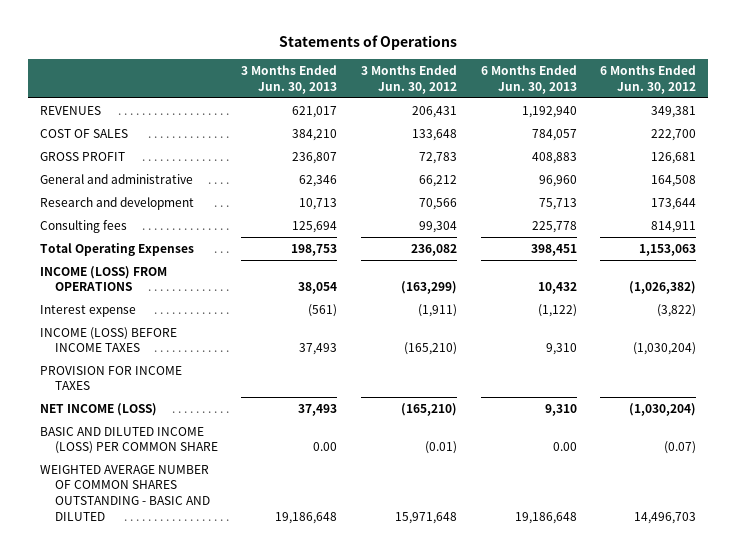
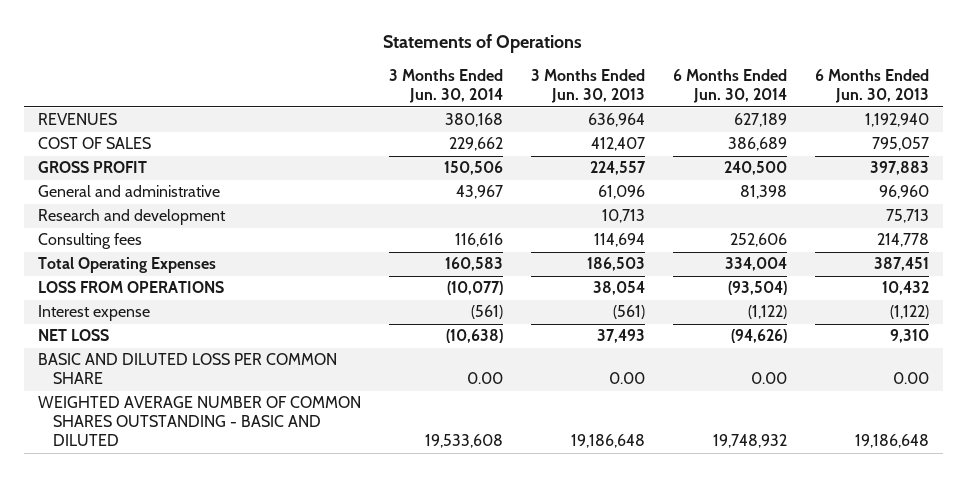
- | 3 Months Ended Jun. 30, 2013 | 3 Months Ended Jun. 30, 2012 | 6 Months Ended Jun. 30, 2013 | 6 Months Ended Jun. 30, 2012
+ | 3 Months Ended Jun. 30, 2014 | 3 Months Ended Jun. 30, 2013 | 6 Months Ended Jun. 30, 2014 | 6 Months Ended Jun. 30, 2013
- REVENUES | 621,017 | 206,431 | 1,192,940 | 349,381
- COST OF SALES | 384,210 | 133,648 | 784,057 | 222,700
- GROSS PROFIT | 236,807 | 72,783 | 408,883 | 126,681
- General and administrative | 62,346 | 66,212 | 96,960 | 164,508
+ REVENUES | 380,168 | 636,964 | 627,189 | 1,192,940
+ COST OF SALES | 229,662 | 412,407 | 386,689 | 795,057
+ GROSS PROFIT | 150,506 | 224,557 | 240,500 | 397,883
+ General and administrative | 43,967 | 61,096 | 81,398 | 96,960
- Consulting fees | 125,694 | 99,304 | 225,778 | 814,911
- Total Operating Expenses | 198,753 | 236,082 | 398,451 | 1,153,063
- INCOME (LOSS) FROM OPERATIONS | 38,054 | (163,299) | 10,432 | (1,026,382)
+ Consulting fees | 116,616 | 114,694 | 252,606 | 214,778
+ Total Operating Expenses | 160,583 | 186,503 | 334,004 | 387,451
+ LOSS FROM OPERATIONS | (10,077) | 38,054 | (93,504) | 10,432
- INCOME (LOSS) BEFORE INCOME TAXES | 37,493 | (165,210) | 9,310 | (1,030,204)
- PROVISION FOR INCOME TAXES
- NET INCOME (LOSS) | 37,493 | (165,210) | 9,310 | (1,030,204)
- BASIC AND DILUTED INCOME (LOSS) PER COMMON SHARE | 0.00 | (0.01) | 0.00 | (0.07)
+ NET LOSS | (10,638) | 37,493 | (94,626) | 9,310
+ BASIC AND DILUTED LOSS PER COMMON SHARE | 0.00 | 0.00 | 0.00 | 0.00

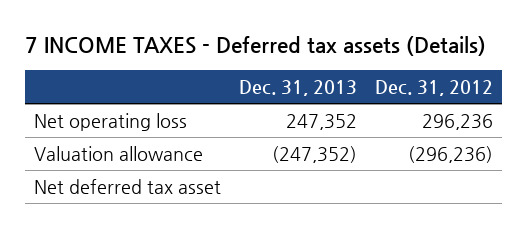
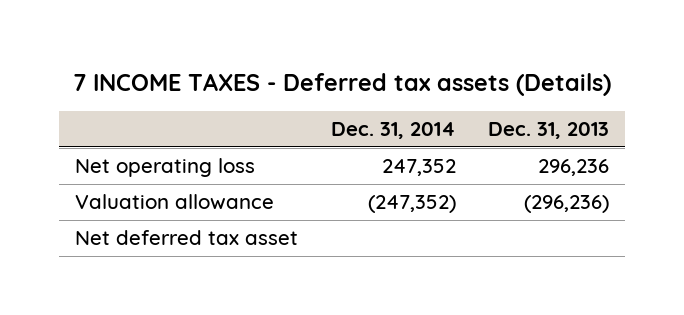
- | Dec. 31, 2013 | Dec. 31, 2012
+ | Dec. 31, 2014 | Dec. 31, 2013
- Net operating loss | 247,352 | 296,236
- Valuation allowance | (247,352) | (296,236)
+ Net operating loss | 247,352 | 296,236
+ Valuation allowance | (247,352) | (296,236)

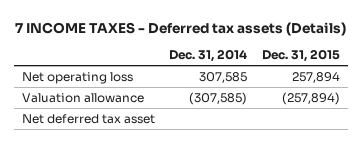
- | Dec. 31, 2014 | Dec. 31, 2013
+ | Dec. 31, 2014 | Dec. 31, 2015
- Net operating loss | 247,352 | 296,236
- Valuation allowance | (247,352) | (296,236)
+ Net operating loss | 307,585 | 257,894
+ Valuation allowance | (307,585) | (257,894)

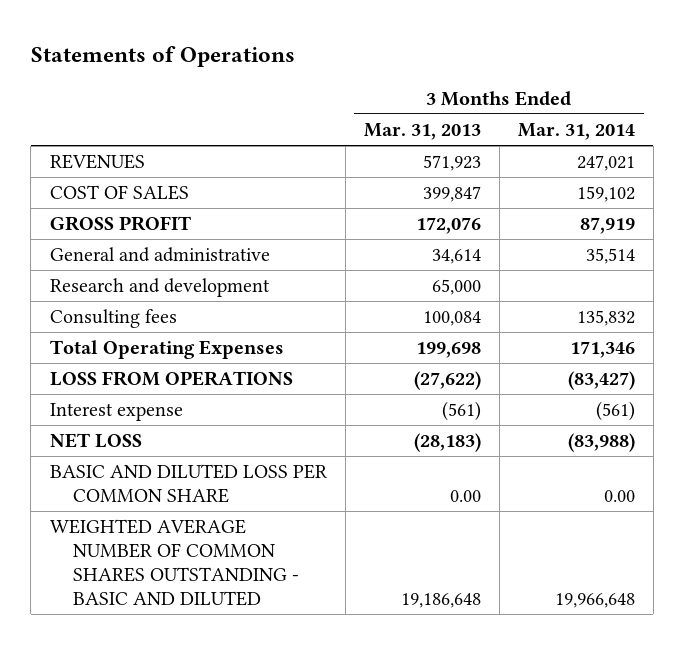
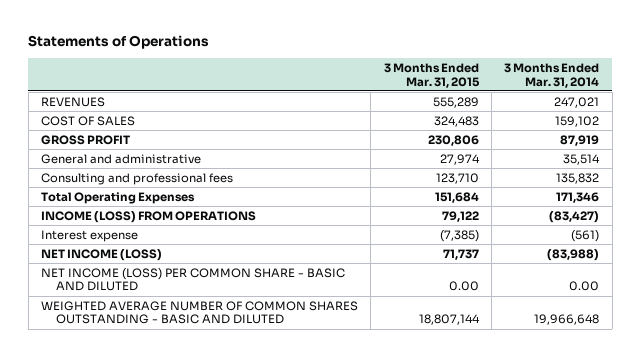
- | 3 Months Ended Mar. 31, 2013 | 3 Months Ended Mar. 31, 2014
+ | 3 Months Ended Mar. 31, 2015 | 3 Months Ended Mar. 31, 2014
- Research and development | 65,000 |
- Consulting fees | 100,084 | 135,832
+ Consulting and professional fees | 123,710 | 135,832
- LOSS FROM OPERATIONS | (27,622) | (83,427)
+ INCOME (LOSS) FROM OPERATIONS | 79,122 | (83,427)
- NET LOSS | (28,183) | (83,988)
- BASIC AND DILUTED LOSS PER COMMON SHARE | 0.00 | 0.00
+ NET INCOME (LOSS) | 71,737 | (83,988)
+ NET INCOME (LOSS) PER COMMON SHARE - BASIC AND DILUTED | 0.00 | 0.00

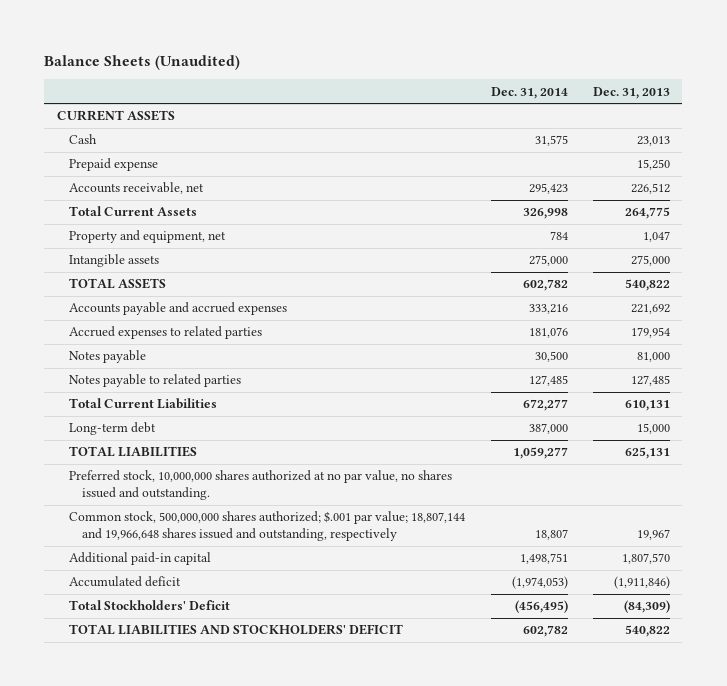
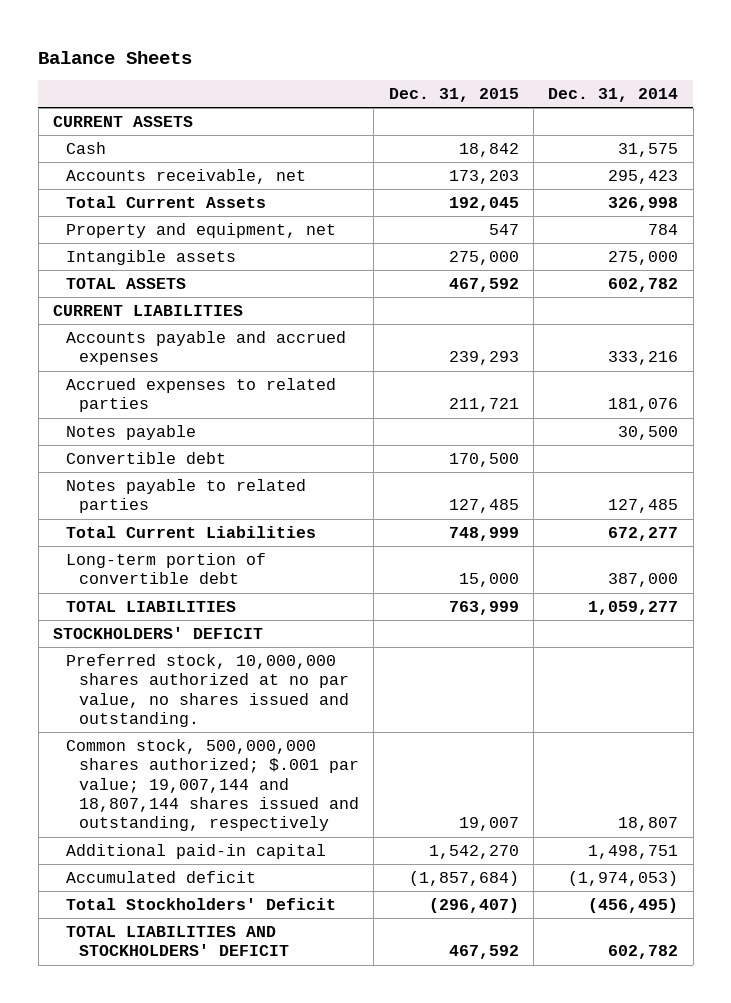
- Balance Sheets (Unaudited)
+ Balance Sheets
- | Dec. 31, 2014 | Dec. 31, 2013
+ | Dec. 31, 2015 | Dec. 31, 2014
- Prepaid expense | | 15,250
+ CURRENT LIABILITIES
+ Convertible debt | 170,500 |
- Long-term debt | 387,000 | 15,000
+ Long-term portion of convertible debt | 15,000 | 387,000
+ STOCKHOLDERS' DEFICIT
- Common stock, 500,000,000 shares authorized; $.001 par value; 18,807,144 and 19,966,648 shares issued and outstanding, respectively | 18,807 | 19,967
+ Common stock, 500,000,000 shares authorized; $.001 par value; 19,007,144 and 18,807,144 shares issued and outstanding, respectively | 19,007 | 18,807

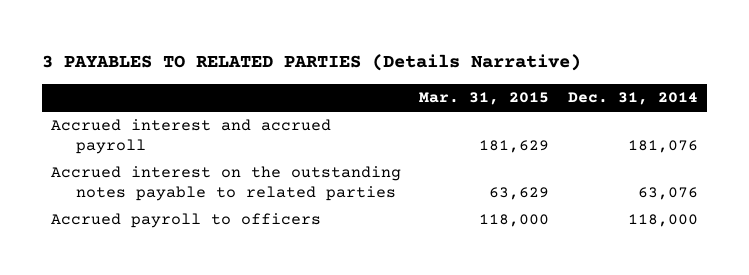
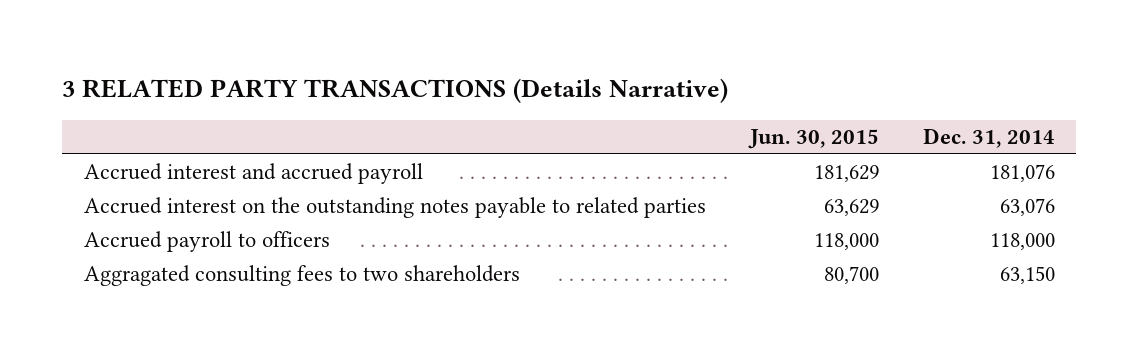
- 3 PAYABLES TO RELATED PARTIES (Details Narrative)
+ 3 RELATED PARTY TRANSACTIONS (Details Narrative)
- | Mar. 31, 2015 | Dec. 31, 2014
+ | Jun. 30, 2015 | Dec. 31, 2014
+ Aggragated consulting fees to two shareholders | 80,700 | 63,150

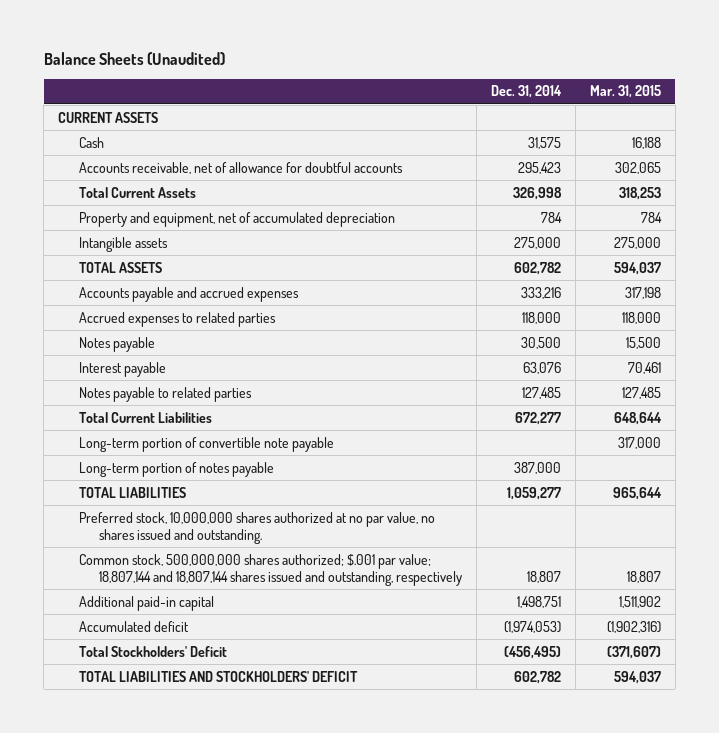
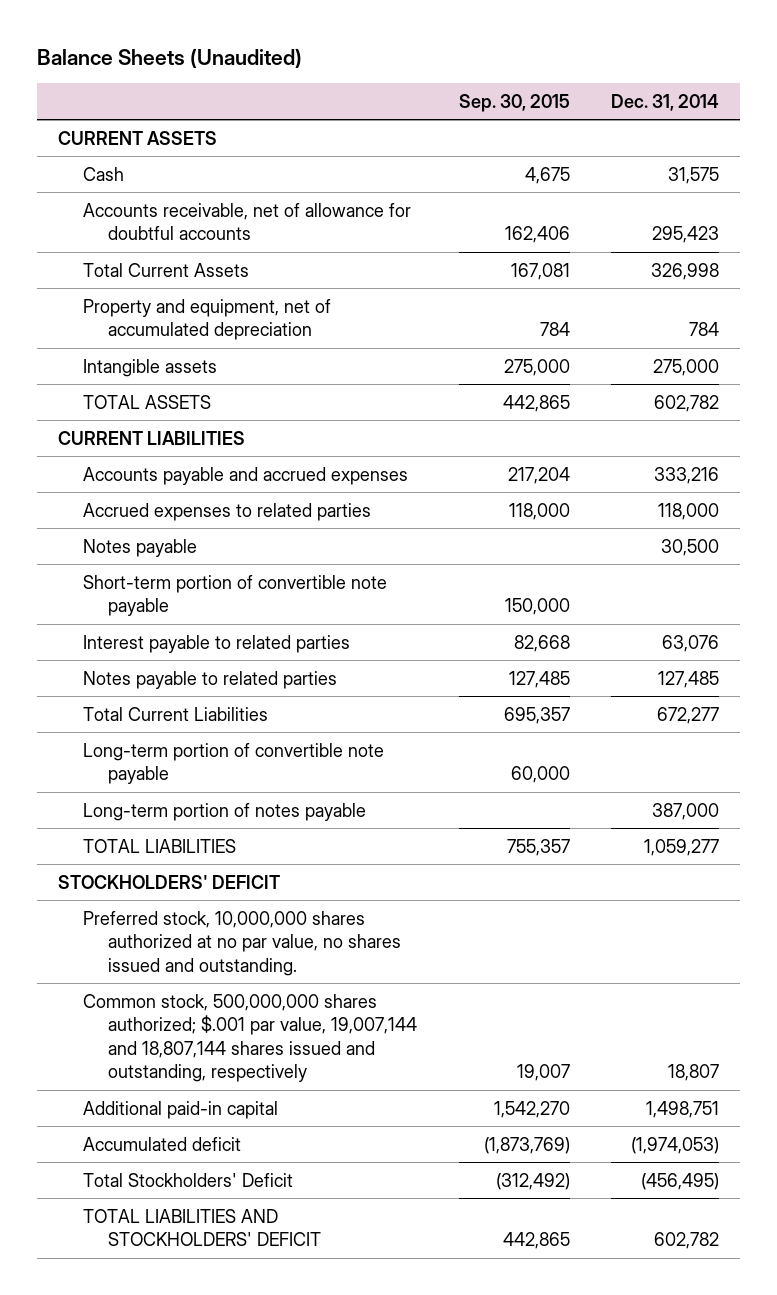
- | Dec. 31, 2014 | Mar. 31, 2015
+ | Sep. 30, 2015 | Dec. 31, 2014
+ CURRENT LIABILITIES
- Interest payable | 63,076 | 70,461
+ Short-term portion of convertible note payable | 150,000 |
+ Interest payable to related parties | 82,668 | 63,076
+ STOCKHOLDERS' DEFICIT
- Common stock, 500,000,000 shares authorized; $.001 par value; 18,807,144 and 18,807,144 shares issued and outstanding, respectively | 18,807 | 18,807
+ Common stock, 500,000,000 shares authorized; $.001 par value, 19,007,144 and 18,807,144 shares issued and outstanding, respectively | 19,007 | 18,807

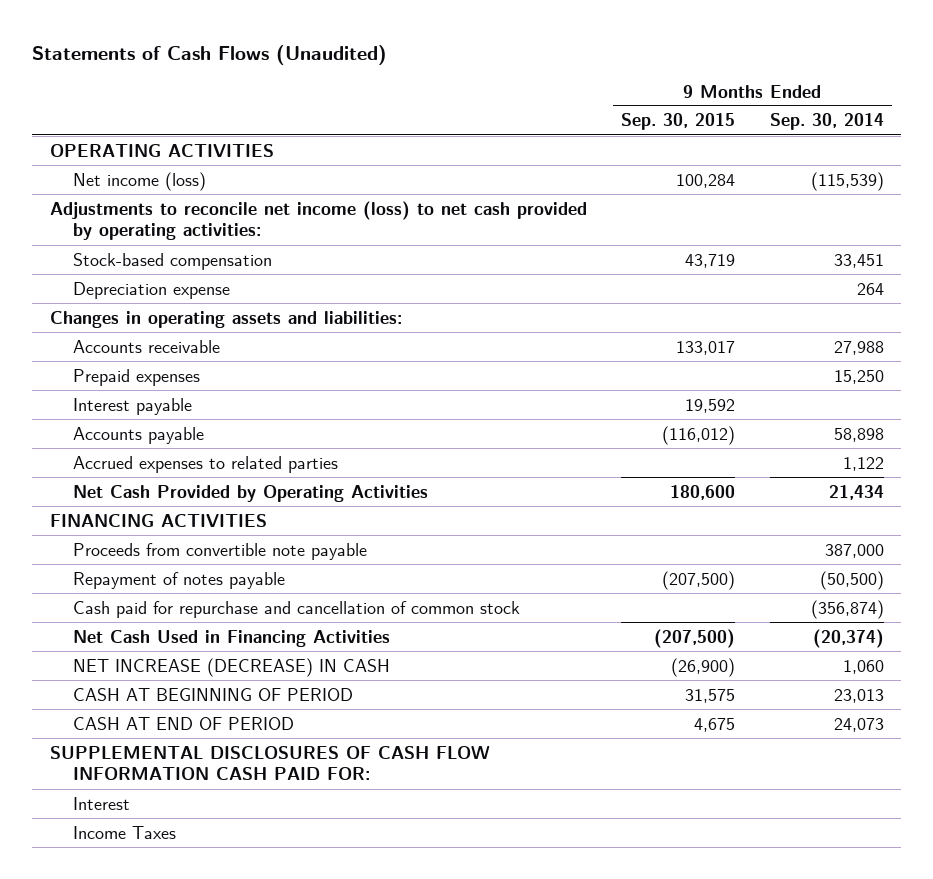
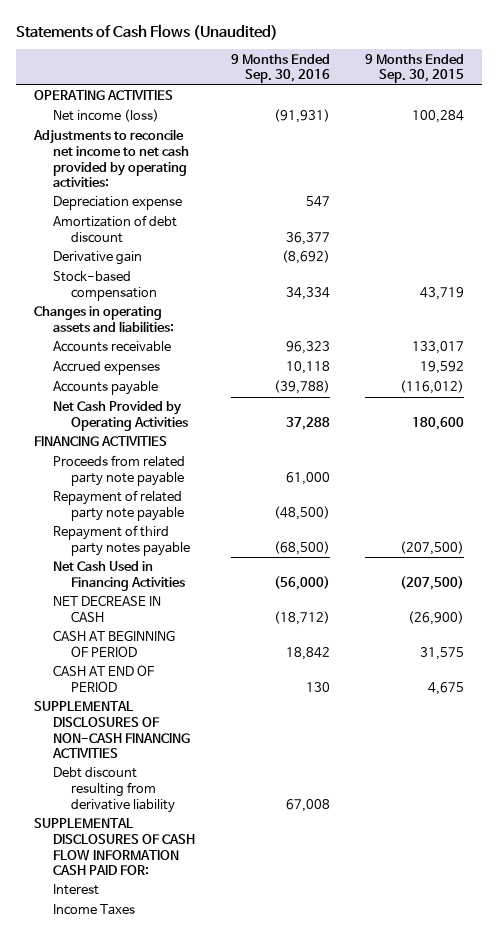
- | 9 Months Ended Sep. 30, 2015 | 9 Months Ended Sep. 30, 2014
+ | 9 Months Ended Sep. 30, 2016 | 9 Months Ended Sep. 30, 2015
- Adjustments to reconcile net income (loss) to net cash provided by operating activities:
+ Adjustments to reconcile net income to net cash provided by operating activities:
+ Amortization of debt discount | 36,377 |
+ Derivative gain | (8,692) |
moved down: Stock-based compensation | 34,334 | 43,719
- Prepaid expenses | | 15,250
- Interest payable | 19,592 |
+ Accrued expenses | 10,118 | 19,592
- Accrued expenses to related parties | | 1,122
- Proceeds from convertible note payable | | 387,000
- Repayment of notes payable | (207,500) | (50,500)
- Cash paid for repurchase and cancellation of common stock | | (356,874)
+ Proceeds from related party note payable | 61,000 |
+ Repayment of related party note payable | (48,500) |
+ Repayment of third party notes payable | (68,500) | (207,500)
- NET INCREASE (DECREASE) IN CASH | (26,900) | 1,060
+ NET DECREASE IN CASH | (18,712) | (26,900)
+ SUPPLEMENTAL DISCLOSURES OF NON-CASH FINANCING ACTIVITIES
+ Debt discount resulting from derivative liability | 67,008 |

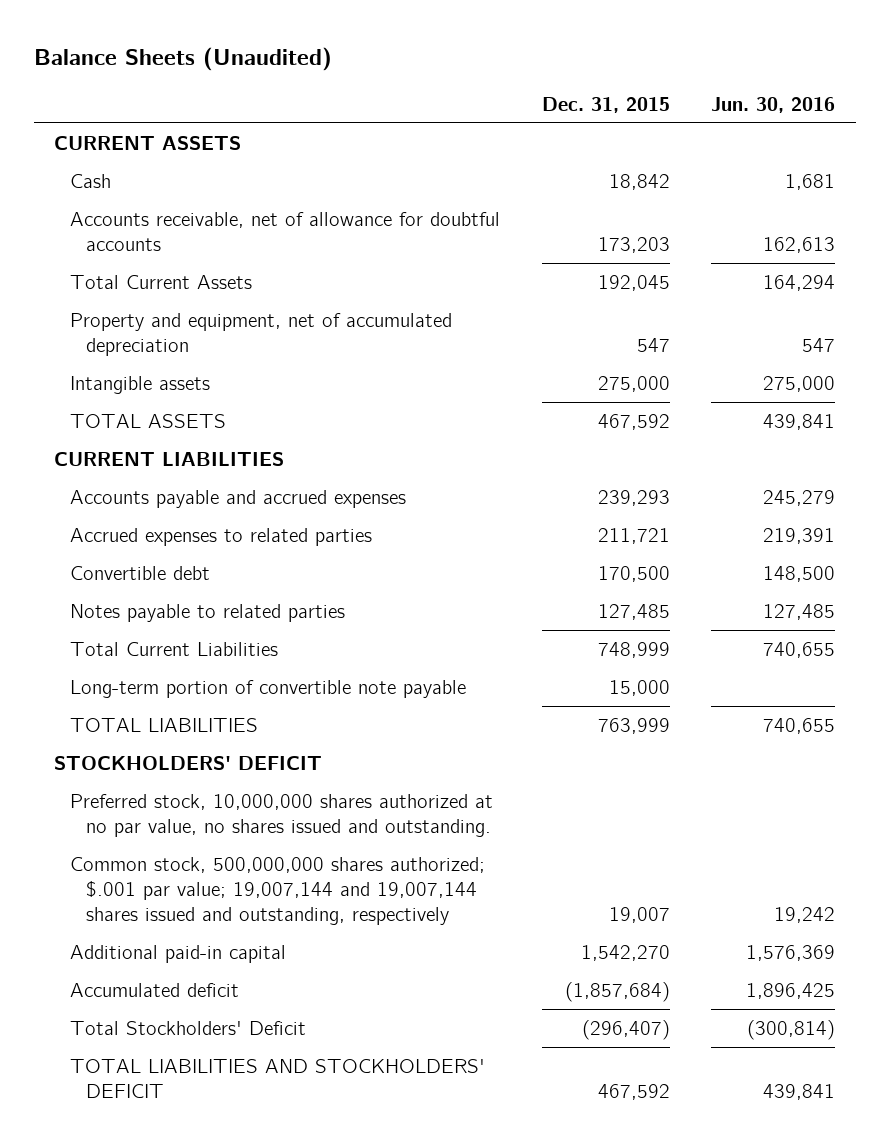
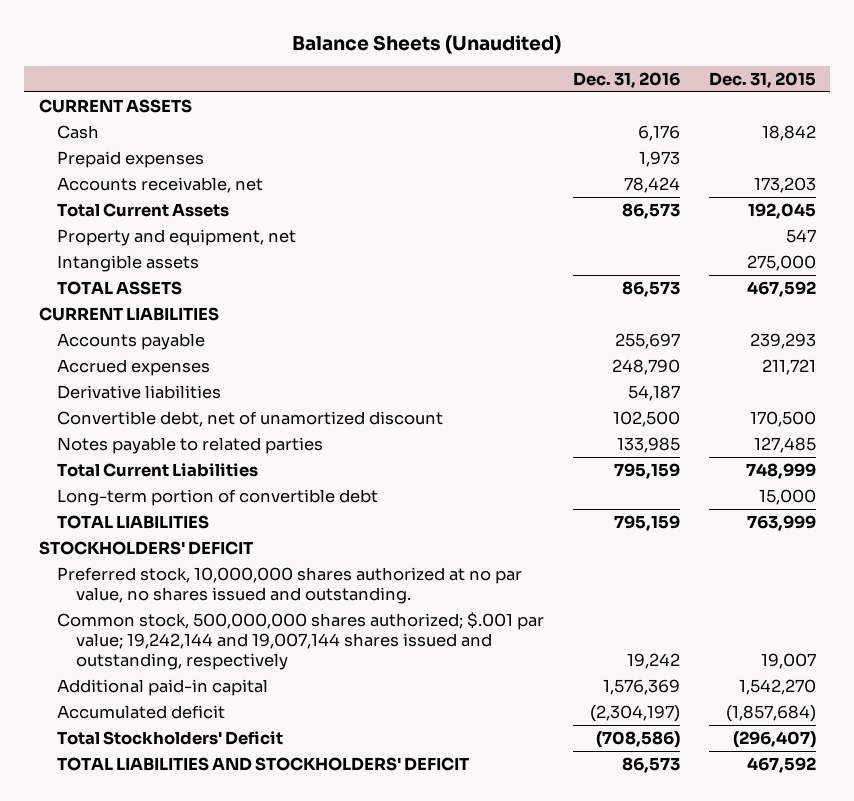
- | Dec. 31, 2015 | Jun. 30, 2016
+ | Dec. 31, 2016 | Dec. 31, 2015
- Accounts receivable, net of allowance for doubtful accounts | 173,203 | 162,613
+ Prepaid expenses | 1,973 |
+ Accounts receivable, net | 78,424 | 173,203
- Property and equipment, net of accumulated depreciation | 547 | 547
+ Property and equipment, net | | 547
- Accounts payable and accrued expenses | 239,293 | 245,279
- Accrued expenses to related parties | 211,721 | 219,391
- Convertible debt | 170,500 | 148,500
+ Accounts payable | 255,697 | 239,293
+ Accrued expenses | 248,790 | 211,721
+ Derivative liabilities | 54,187 |
+ Convertible debt, net of unamortized discount | 102,500 | 170,500
- Long-term portion of convertible note payable | 15,000 |
+ Long-term portion of convertible debt | | 15,000
- Common stock, 500,000,000 shares authorized; $.001 par value; 19,007,144 and 19,007,144 shares issued and outstanding, respectively | 19,007 | 19,242
+ Common stock, 500,000,000 shares authorized; $.001 par value; 19,242,144 and 19,007,144 shares issued and outstanding, respectively | 19,242 | 19,007

